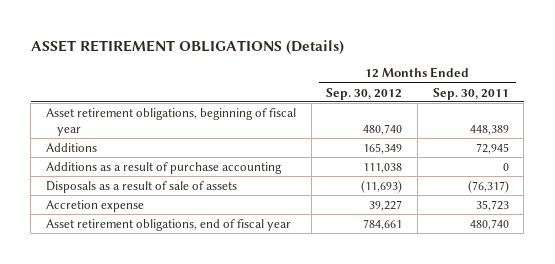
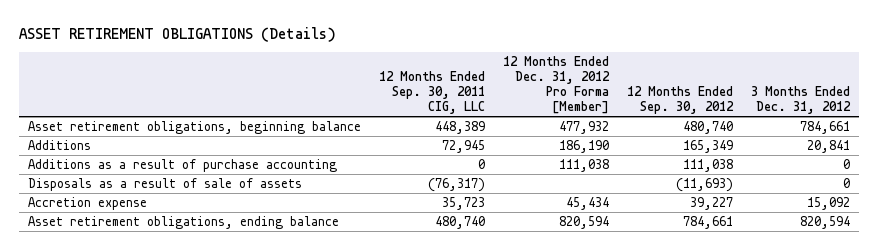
- | 12 Months Ended Sep. 30, 2012 | 12 Months Ended Sep. 30, 2011
+ | 12 Months Ended Sep. 30, 2011 CIG, LLC | 12 Months Ended Dec. 31, 2012 Pro Forma [Member] | 12 Months Ended Sep. 30, 2012 | 3 Months Ended Dec. 31, 2012
- Asset retirement obligations, beginning of fiscal year | 480,740 | 448,389
+ Asset retirement obligations, beginning balance | 448,389 | 477,932 | 480,740 | 784,661
- Asset retirement obligations, end of fiscal year | 784,661 | 480,740
+ Asset retirement obligations, ending balance | 480,740 | 820,594 | 784,661 | 820,594

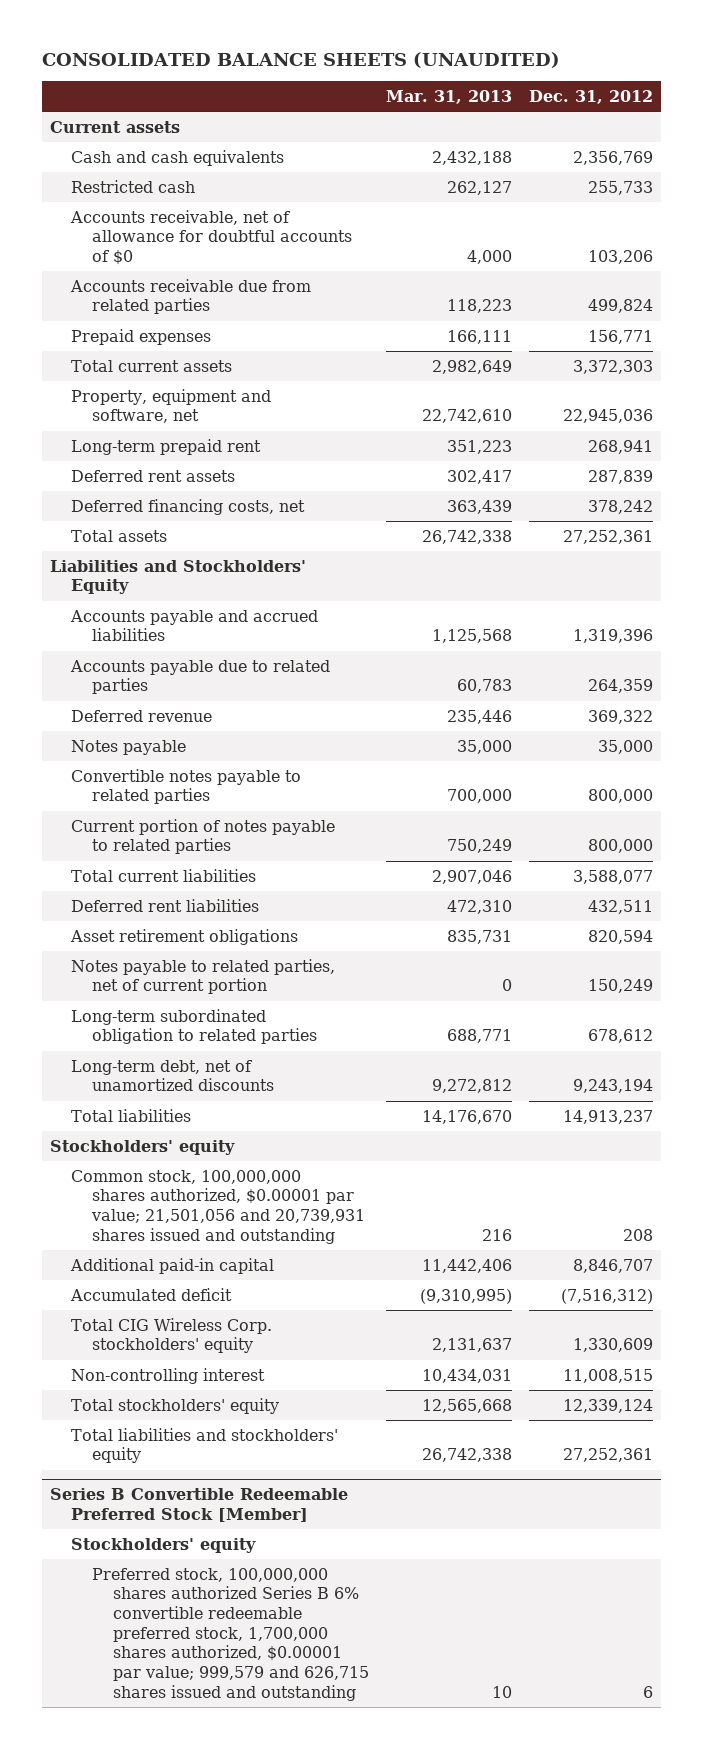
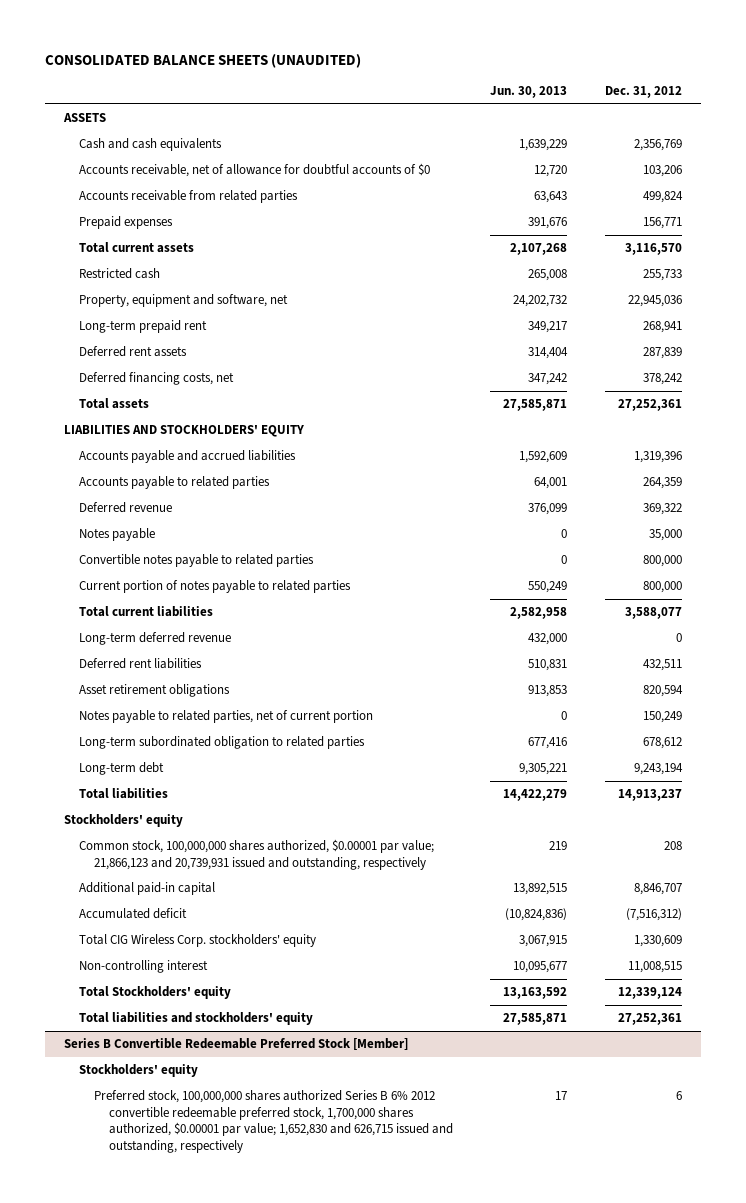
- | Mar. 31, 2013 | Dec. 31, 2012
+ | Jun. 30, 2013 | Dec. 31, 2012
- Current assets
+ ASSETS
- Accounts receivable due from related parties | 118,223 | 499,824
+ Accounts receivable from related parties | 63,643 | 499,824
- Total current assets | 2,982,649 | 3,372,303
+ Total current assets | 2,107,268 | 3,116,570
moved down: Restricted cash | 265,008 | 255,733
- Liabilities and Stockholders' Equity
+ LIABILITIES AND STOCKHOLDERS' EQUITY
- Accounts payable due to related parties | 60,783 | 264,359
+ Accounts payable to related parties | 64,001 | 264,359
+ Long-term deferred revenue | 432,000 | 0
- Long-term debt, net of unamortized discounts | 9,272,812 | 9,243,194
+ Long-term debt | 9,305,221 | 9,243,194
- Common stock, 100,000,000 shares authorized, $0.00001 par value; 21,501,056 and 20,739,931 shares issued and outstanding | 216 | 208
+ Common stock, 100,000,000 shares authorized, $0.00001 par value; 21,866,123 and 20,739,931 issued and outstanding, respectively | 219 | 208
- Total stockholders' equity | 12,565,668 | 12,339,124
+ Total Stockholders' equity | 13,163,592 | 12,339,124
@ Series B Convertible Redeemable Preferred Stock [Member]
- Preferred stock, 100,000,000 shares authorized Series B 6% convertible redeemable preferred stock, 1,700,000 shares authorized, $0.00001 par value; 999,579 and 626,715 shares issued and outstanding | 10 | 6
+ Preferred stock, 100,000,000 shares authorized Series B 6% 2012 convertible redeemable preferred stock, 1,700,000 shares authorized, $0.00001 par value; 1,652,830 and 626,715 issued and outstanding, respectively | 17 | 6

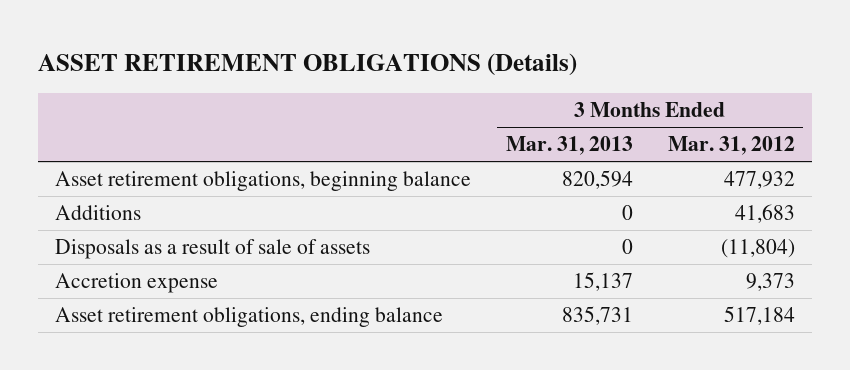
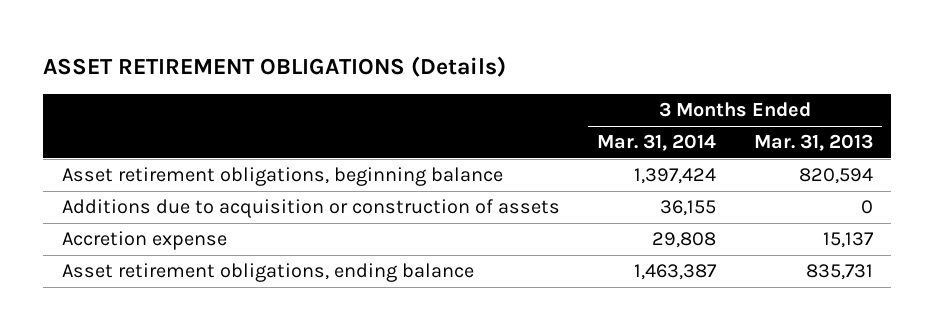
- | 3 Months Ended Mar. 31, 2013 | 3 Months Ended Mar. 31, 2012
+ | 3 Months Ended Mar. 31, 2014 | 3 Months Ended Mar. 31, 2013
- Additions | 0 | 41,683
- Disposals as a result of sale of assets | 0 | (11,804)
+ Additions due to acquisition or construction of assets | 36,155 | 0

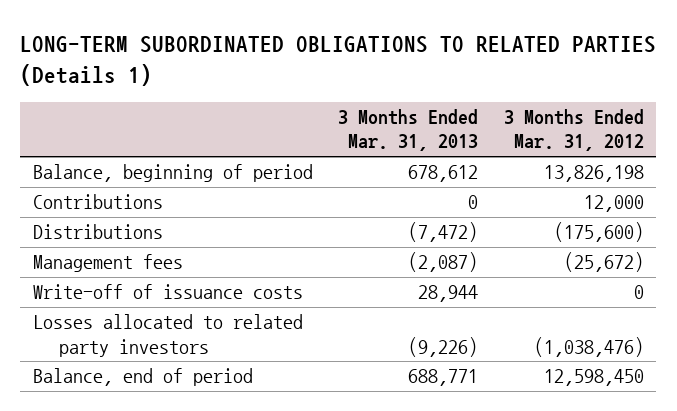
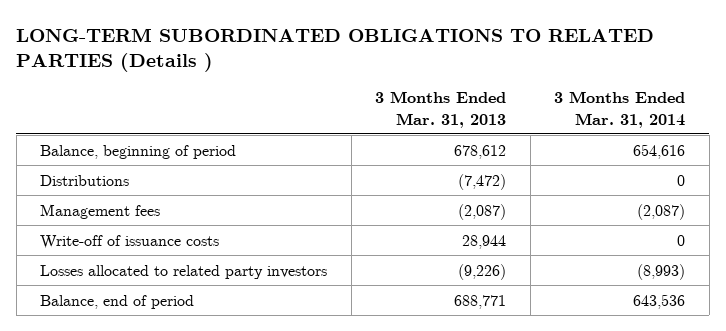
- LONG-TERM SUBORDINATED OBLIGATIONS TO RELATED PARTIES (Details 1)
+ LONG-TERM SUBORDINATED OBLIGATIONS TO RELATED PARTIES (Details )
- | 3 Months Ended Mar. 31, 2013 | 3 Months Ended Mar. 31, 2012
+ | 3 Months Ended Mar. 31, 2013 | 3 Months Ended Mar. 31, 2014
- Contributions | 0 | 12,000

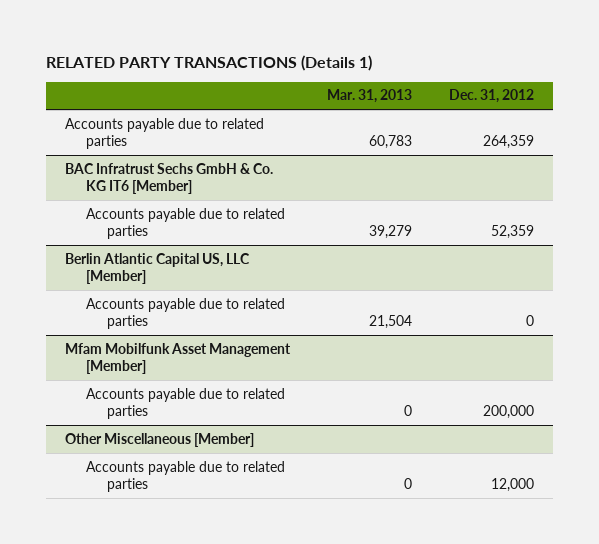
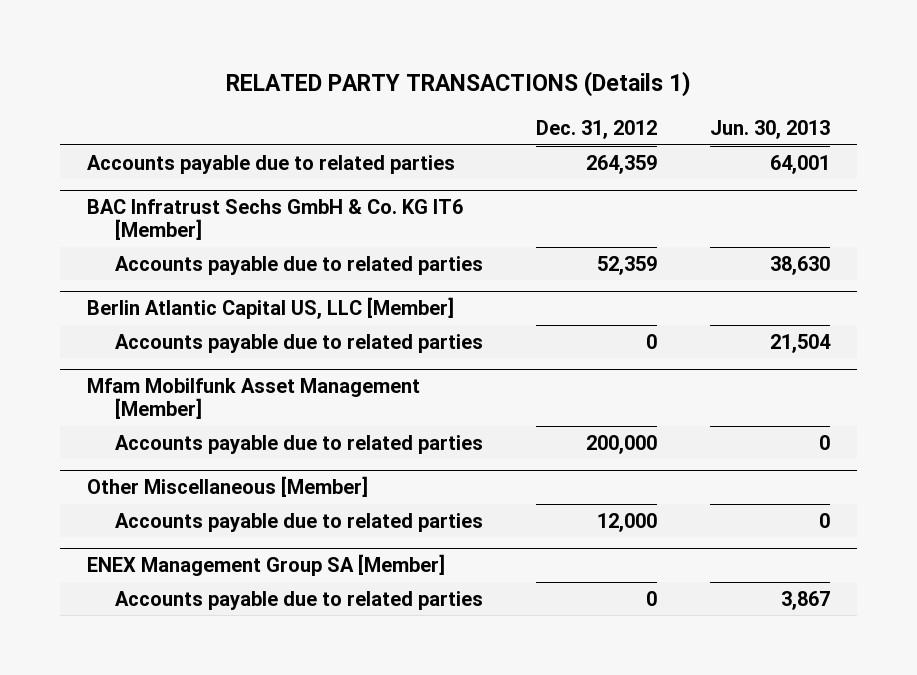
- | Mar. 31, 2013 | Dec. 31, 2012
+ | Dec. 31, 2012 | Jun. 30, 2013
+ ENEX Management Group SA [Member]
+ Accounts payable due to related parties | 0 | 3,867

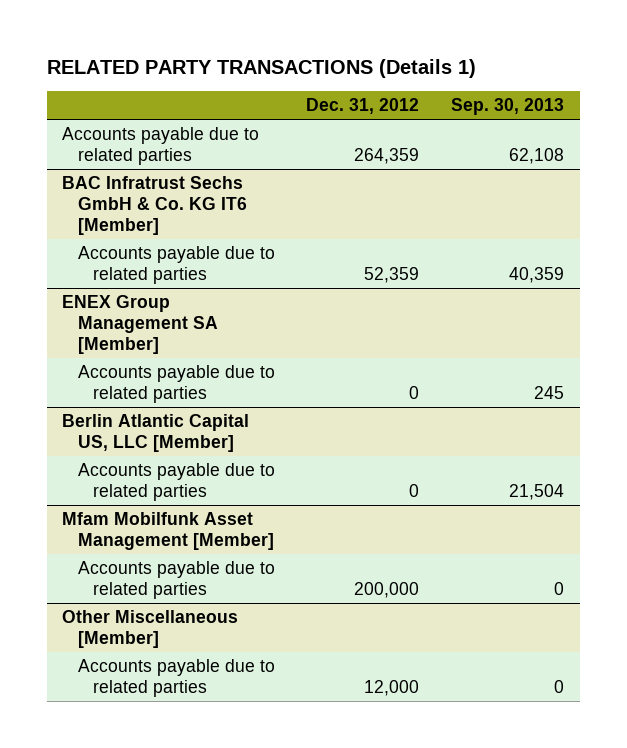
- | Dec. 31, 2012 | Jun. 30, 2013
+ | Dec. 31, 2012 | Sep. 30, 2013
+ ENEX Group Management SA [Member]
+ Accounts payable due to related parties | 0 | 245
- ENEX Management Group SA [Member]
- Accounts payable due to related parties | 0 | 3,867

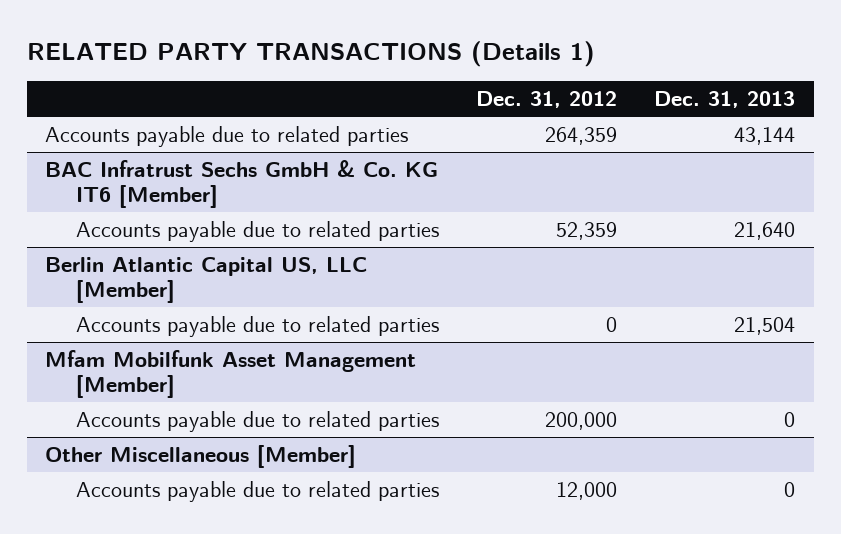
- | Dec. 31, 2012 | Sep. 30, 2013
+ | Dec. 31, 2012 | Dec. 31, 2013
- ENEX Group Management SA [Member]
- Accounts payable due to related parties | 0 | 245

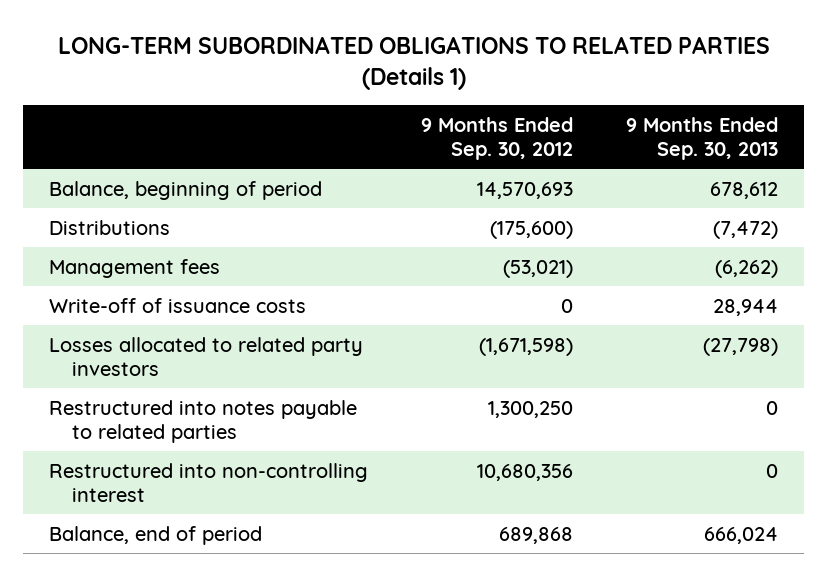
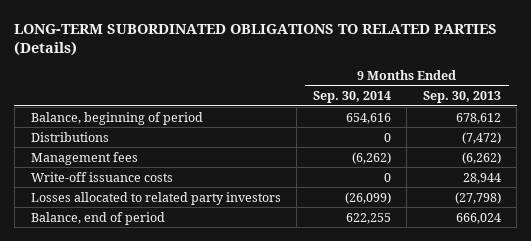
- LONG-TERM SUBORDINATED OBLIGATIONS TO RELATED PARTIES (Details 1)
+ LONG-TERM SUBORDINATED OBLIGATIONS TO RELATED PARTIES (Details)
- | 9 Months Ended Sep. 30, 2012 | 9 Months Ended Sep. 30, 2013
+ | 9 Months Ended Sep. 30, 2014 | 9 Months Ended Sep. 30, 2013
- Write-off of issuance costs | 0 | 28,944
+ Write-off issuance costs | 0 | 28,944
- Restructured into notes payable to related parties | 1,300,250 | 0
- Restructured into non-controlling interest | 10,680,356 | 0

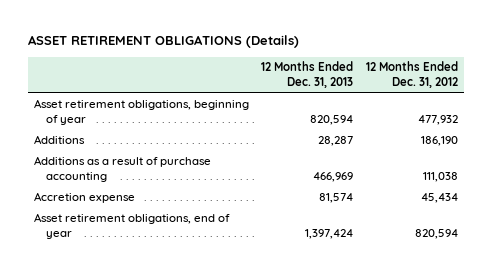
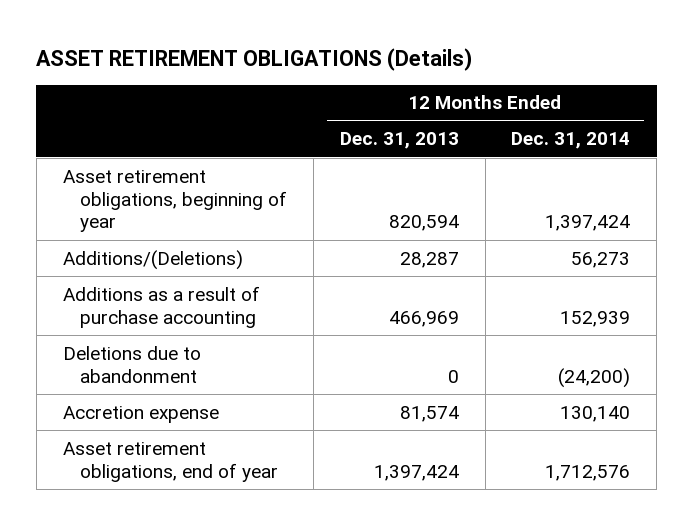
- | 12 Months Ended Dec. 31, 2013 | 12 Months Ended Dec. 31, 2012
+ | 12 Months Ended Dec. 31, 2013 | 12 Months Ended Dec. 31, 2014
- Additions | 28,287 | 186,190
+ Additions/(Deletions) | 28,287 | 56,273
+ Deletions due to abandonment | 0 | (24,200)

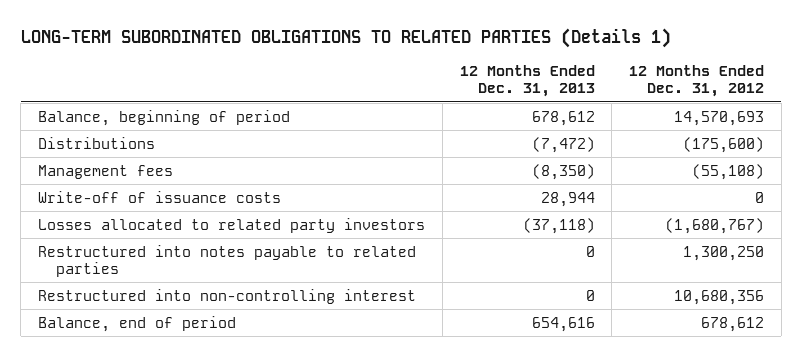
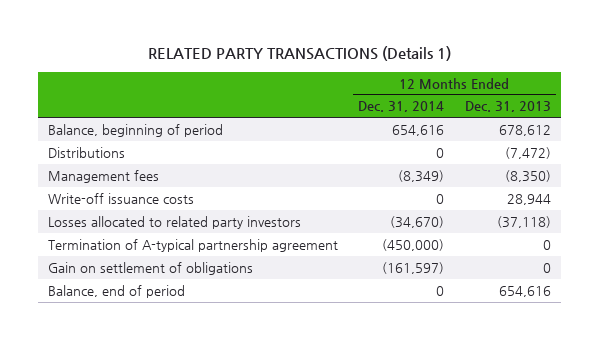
- LONG-TERM SUBORDINATED OBLIGATIONS TO RELATED PARTIES (Details 1)
+ RELATED PARTY TRANSACTIONS (Details 1)
- | 12 Months Ended Dec. 31, 2013 | 12 Months Ended Dec. 31, 2012
+ | 12 Months Ended Dec. 31, 2014 | 12 Months Ended Dec. 31, 2013
- Write-off of issuance costs | 28,944 | 0
+ Write-off issuance costs | 0 | 28,944
- Restructured into notes payable to related parties | 0 | 1,300,250
- Restructured into non-controlling interest | 0 | 10,680,356
+ Termination of A-typical partnership agreement | (450,000) | 0
+ Gain on settlement of obligations | (161,597) | 0

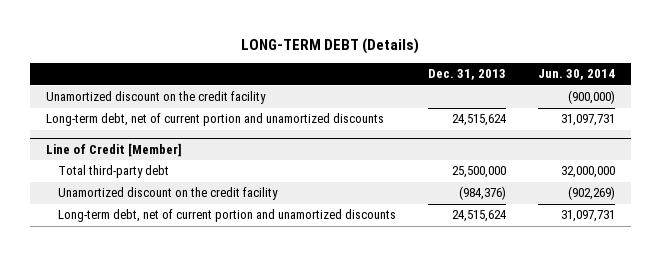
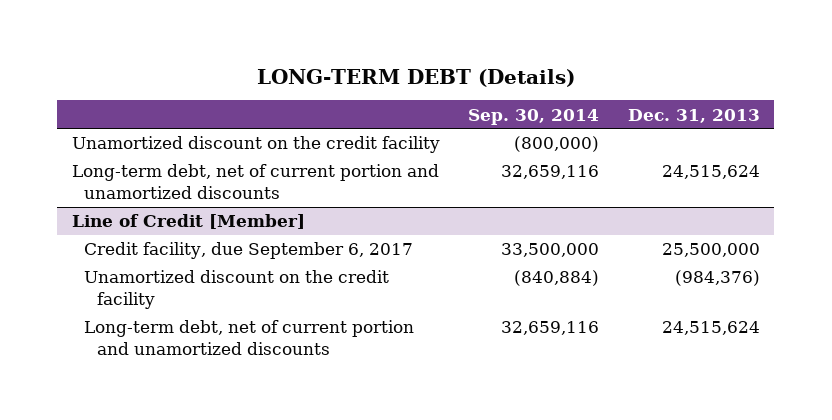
- | Dec. 31, 2013 | Jun. 30, 2014
+ | Sep. 30, 2014 | Dec. 31, 2013
@ Line of Credit [Member]
- Total third-party debt | 25,500,000 | 32,000,000
+ Credit facility, due September 6, 2017 | 33,500,000 | 25,500,000

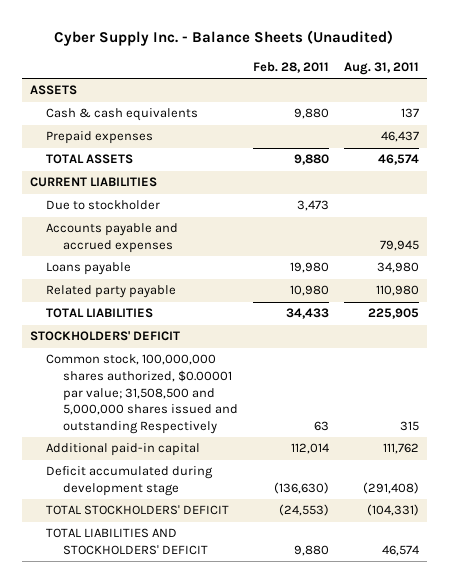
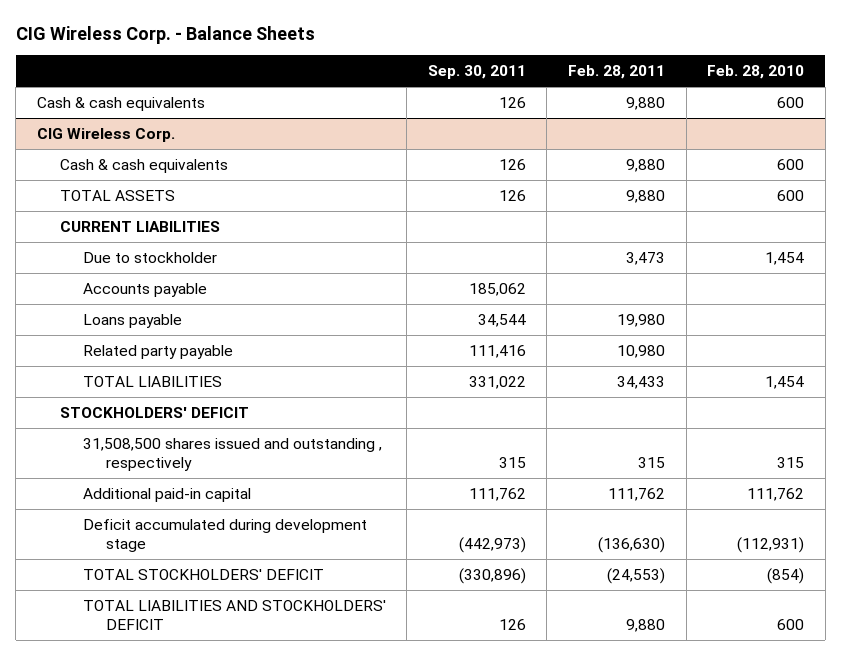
- Cyber Supply Inc. - Balance Sheets (Unaudited)
+ CIG Wireless Corp. - Balance Sheets
- | Feb. 28, 2011 | Aug. 31, 2011
+ | Sep. 30, 2011 | Feb. 28, 2011 | Feb. 28, 2010
- ASSETS
- Prepaid expenses | | 46,437
+ CIG Wireless Corp.
+ Cash & cash equivalents | 126 | 9,880 | 600
- Accounts payable and accrued expenses | | 79,945
+ Accounts payable | 185,062 | |
- Common stock, 100,000,000 shares authorized, $0.00001 par value; 31,508,500 and 5,000,000 shares issued and outstanding Respectively | 63 | 315
- Additional paid-in capital | 112,014 | 111,762
+ 31,508,500 shares issued and outstanding , respectively | 315 | 315 | 315
+ Additional paid-in capital | 111,762 | 111,762 | 111,762

